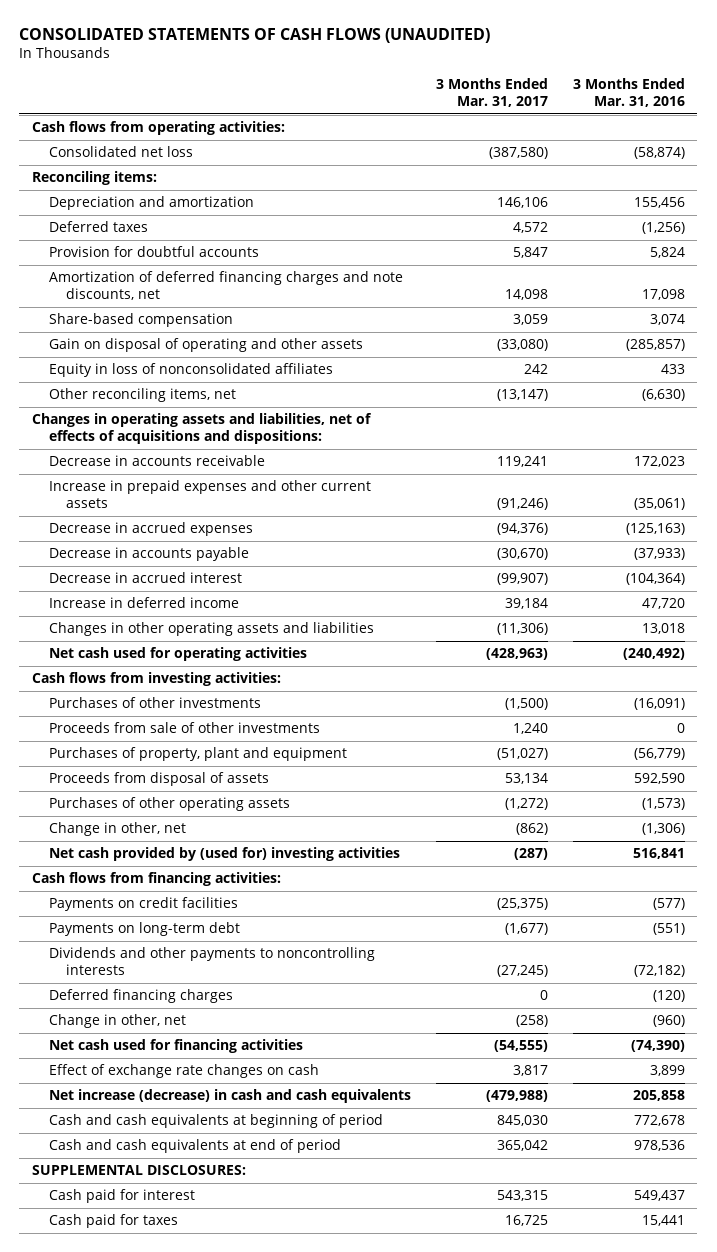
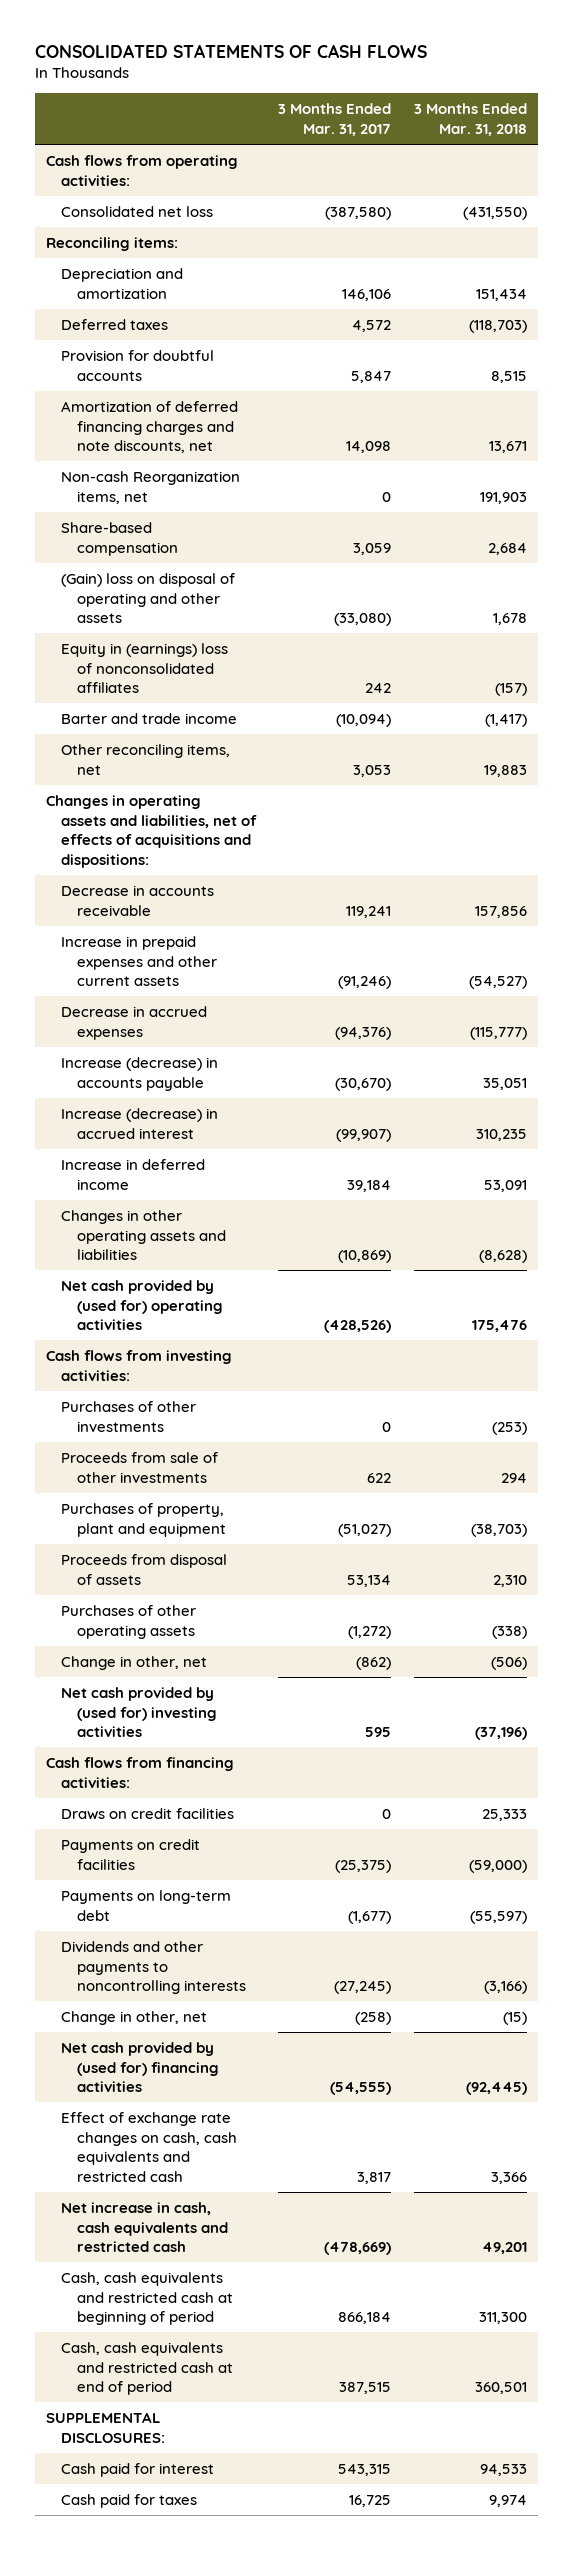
- CONSOLIDATED STATEMENTS OF CASH FLOWS (UNAUDITED)
+ CONSOLIDATED STATEMENTS OF CASH FLOWS
- | 3 Months Ended Mar. 31, 2017 | 3 Months Ended Mar. 31, 2016
+ | 3 Months Ended Mar. 31, 2017 | 3 Months Ended Mar. 31, 2018
+ Non-cash Reorganization items, net | 0 | 191,903
- Gain on disposal of operating and other assets | (33,080) | (285,857)
- Equity in loss of nonconsolidated affiliates | 242 | 433
- Other reconciling items, net | (13,147) | (6,630)
+ (Gain) loss on disposal of operating and other assets | (33,080) | 1,678
+ Equity in (earnings) loss of nonconsolidated affiliates | 242 | (157)
+ Barter and trade income | (10,094) | (1,417)
+ Other reconciling items, net | 3,053 | 19,883
- Decrease in accounts payable | (30,670) | (37,933)
- Decrease in accrued interest | (99,907) | (104,364)
+ Increase (decrease) in accounts payable | (30,670) | 35,051
+ Increase (decrease) in accrued interest | (99,907) | 310,235
- Changes in other operating assets and liabilities | (11,306) | 13,018
- Net cash used for operating activities | (428,963) | (240,492)
+ Changes in other operating assets and liabilities | (10,869) | (8,628)
+ Net cash provided by (used for) operating activities | (428,526) | 175,476
- Purchases of other investments | (1,500) | (16,091)
- Proceeds from sale of other investments | 1,240 | 0
+ Purchases of other investments | 0 | (253)
+ Proceeds from sale of other investments | 622 | 294
- Net cash provided by (used for) investing activities | (287) | 516,841
+ Net cash provided by (used for) investing activities | 595 | (37,196)
+ Draws on credit facilities | 0 | 25,333
- Deferred financing charges | 0 | (120)
- Net cash used for financing activities | (54,555) | (74,390)
- Effect of exchange rate changes on cash | 3,817 | 3,899
- Net increase (decrease) in cash and cash equivalents | (479,988) | 205,858
- Cash and cash equivalents at beginning of period | 845,030 | 772,678
- Cash and cash equivalents at end of period | 365,042 | 978,536
+ Net cash provided by (used for) financing activities | (54,555) | (92,445)
+ Effect of exchange rate changes on cash, cash equivalents and restricted cash | 3,817 | 3,366
+ Net increase in cash, cash equivalents and restricted cash | (478,669) | 49,201
+ Cash, cash equivalents and restricted cash at beginning of period | 866,184 | 311,300
+ Cash, cash equivalents and restricted cash at end of period | 387,515 | 360,501

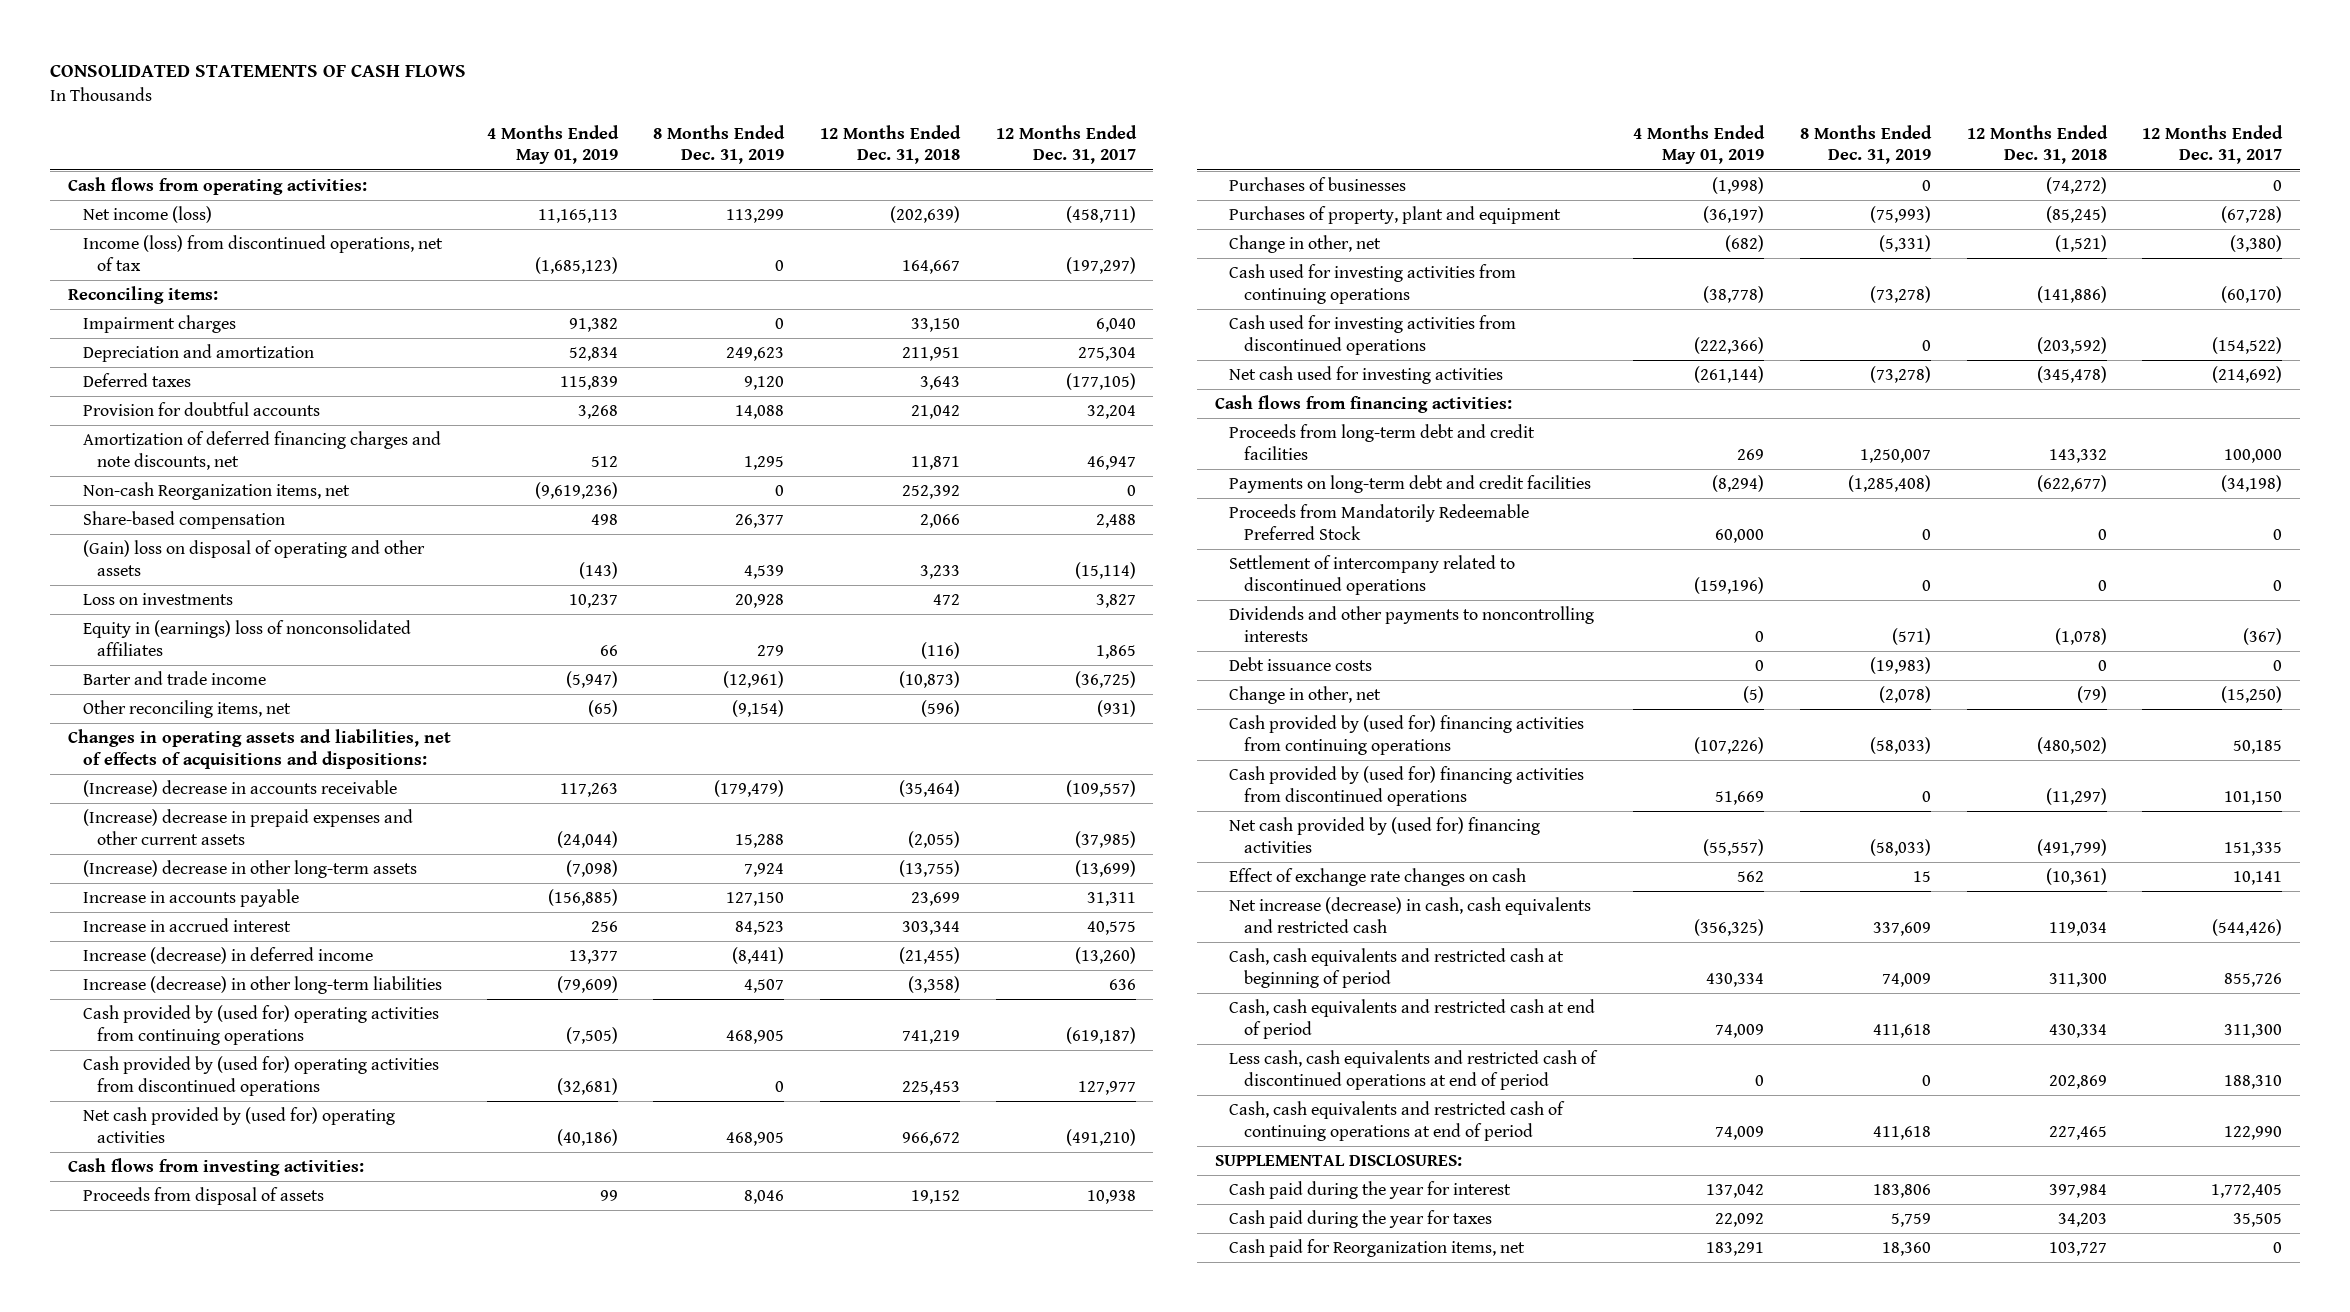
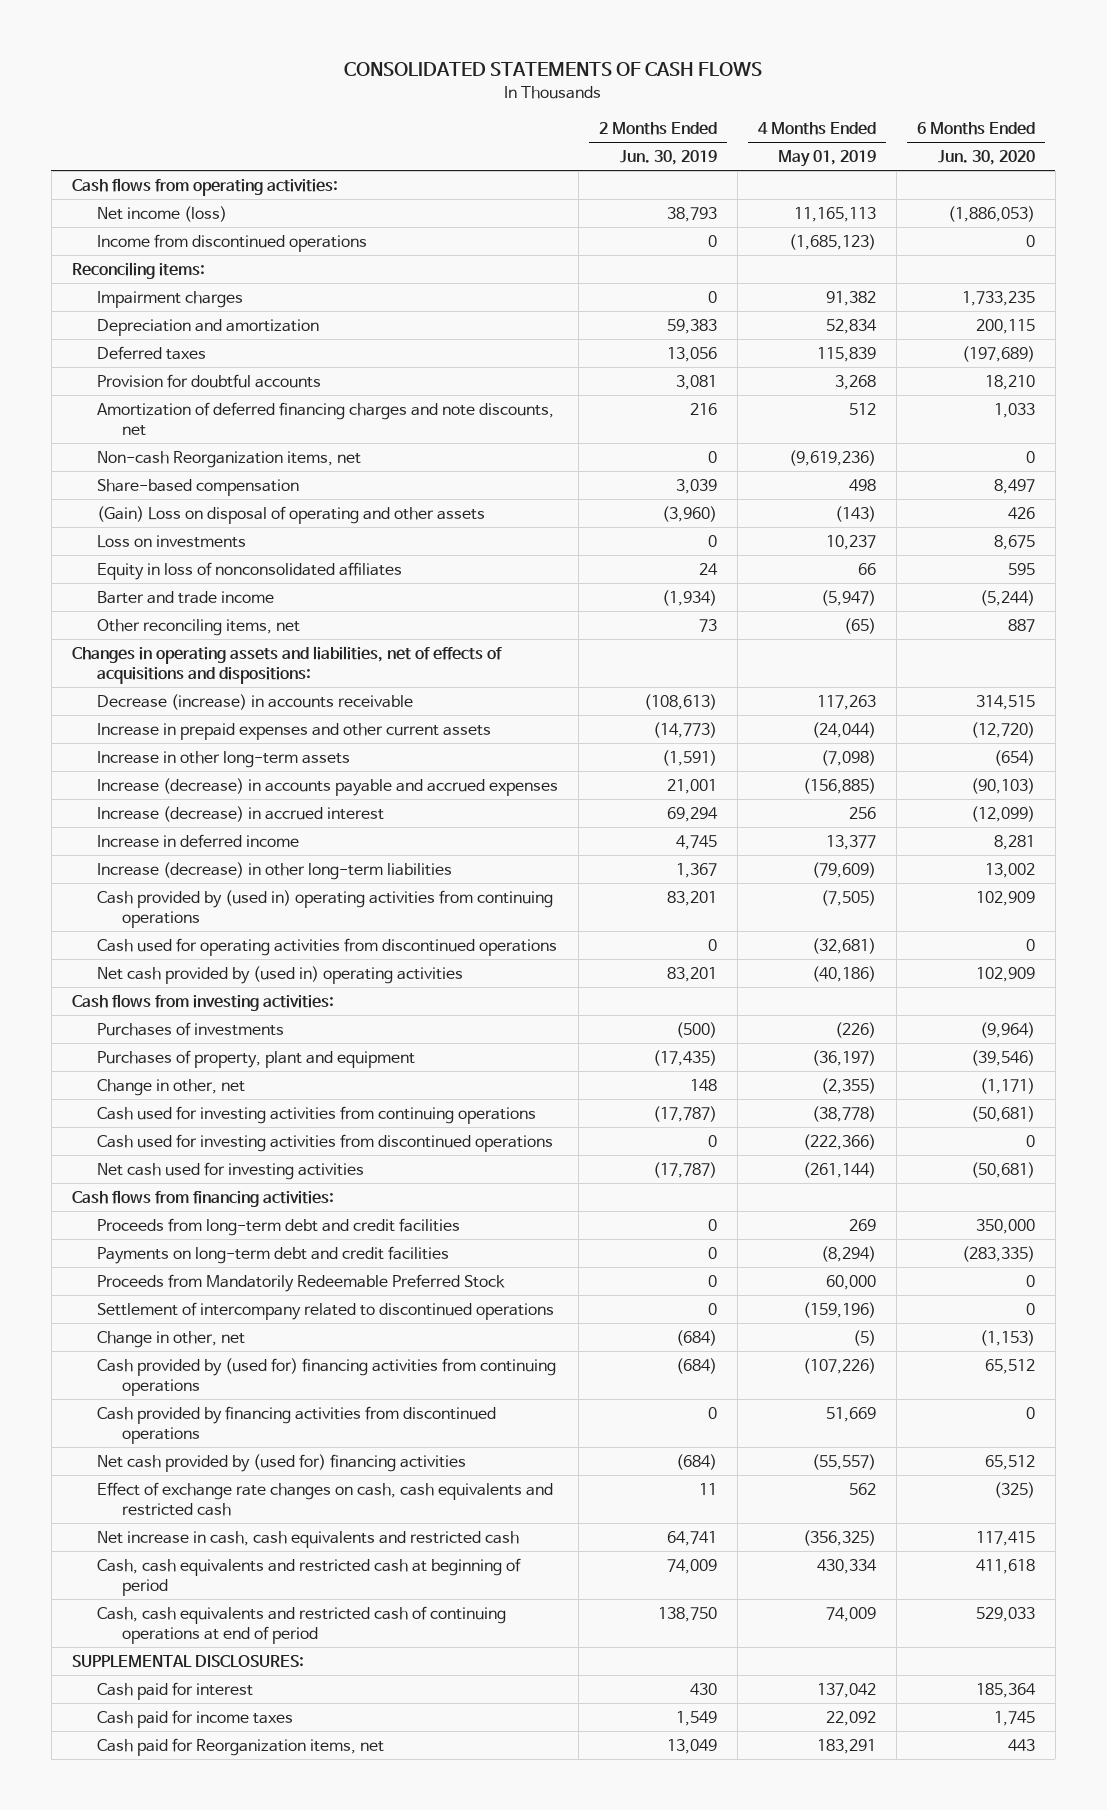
- | 4 Months Ended May 01, 2019 | 8 Months Ended Dec. 31, 2019 | 12 Months Ended Dec. 31, 2018 | 12 Months Ended Dec. 31, 2017
+ | 2 Months Ended Jun. 30, 2019 | 4 Months Ended May 01, 2019 | 6 Months Ended Jun. 30, 2020
- Income (loss) from discontinued operations, net of tax | (1,685,123) | 0 | 164,667 | (197,297)
+ Income from discontinued operations | 0 | (1,685,123) | 0
- (Gain) loss on disposal of operating and other assets | (143) | 4,539 | 3,233 | (15,114)
+ (Gain) Loss on disposal of operating and other assets | (3,960) | (143) | 426
- Equity in (earnings) loss of nonconsolidated affiliates | 66 | 279 | (116) | 1,865
+ Equity in loss of nonconsolidated affiliates | 24 | 66 | 595
- (Increase) decrease in accounts receivable | 117,263 | (179,479) | (35,464) | (109,557)
- (Increase) decrease in prepaid expenses and other current assets | (24,044) | 15,288 | (2,055) | (37,985)
- (Increase) decrease in other long-term assets | (7,098) | 7,924 | (13,755) | (13,699)
- Increase in accounts payable | (156,885) | 127,150 | 23,699 | 31,311
- Increase in accrued interest | 256 | 84,523 | 303,344 | 40,575
- Increase (decrease) in deferred income | 13,377 | (8,441) | (21,455) | (13,260)
+ Decrease (increase) in accounts receivable | (108,613) | 117,263 | 314,515
+ Increase in prepaid expenses and other current assets | (14,773) | (24,044) | (12,720)
+ Increase in other long-term assets | (1,591) | (7,098) | (654)
+ Increase (decrease) in accounts payable and accrued expenses | 21,001 | (156,885) | (90,103)
+ Increase (decrease) in accrued interest | 69,294 | 256 | (12,099)
+ Increase in deferred income | 4,745 | 13,377 | 8,281
- Cash provided by (used for) operating activities from continuing operations | (7,505) | 468,905 | 741,219 | (619,187)
- Cash provided by (used for) operating activities from discontinued operations | (32,681) | 0 | 225,453 | 127,977
- Net cash provided by (used for) operating activities | (40,186) | 468,905 | 966,672 | (491,210)
+ Cash provided by (used in) operating activities from continuing operations | 83,201 | (7,505) | 102,909
+ Cash used for operating activities from discontinued operations | 0 | (32,681) | 0
+ Net cash provided by (used in) operating activities | 83,201 | (40,186) | 102,909
- Proceeds from disposal of assets | 99 | 8,046 | 19,152 | 10,938
- Purchases of businesses | (1,998) | 0 | (74,272) | 0
+ Purchases of investments | (500) | (226) | (9,964)
- Change in other, net | (682) | (5,331) | (1,521) | (3,380)
+ Change in other, net | 148 | (2,355) | (1,171)
- Dividends and other payments to noncontrolling interests | 0 | (571) | (1,078) | (367)
- Debt issuance costs | 0 | (19,983) | 0 | 0
- Cash provided by (used for) financing activities from discontinued operations | 51,669 | 0 | (11,297) | 101,150
+ Cash provided by financing activities from discontinued operations | 0 | 51,669 | 0
- Effect of exchange rate changes on cash | 562 | 15 | (10,361) | 10,141
- Net increase (decrease) in cash, cash equivalents and restricted cash | (356,325) | 337,609 | 119,034 | (544,426)
+ Effect of exchange rate changes on cash, cash equivalents and restricted cash | 11 | 562 | (325)
+ Net increase in cash, cash equivalents and restricted cash | 64,741 | (356,325) | 117,415
- Cash, cash equivalents and restricted cash at end of period | 74,009 | 411,618 | 430,334 | 311,300
- Less cash, cash equivalents and restricted cash of discontinued operations at end of period | 0 | 0 | 202,869 | 188,310
- Cash paid during the year for interest | 137,042 | 183,806 | 397,984 | 1,772,405
- Cash paid during the year for taxes | 22,092 | 5,759 | 34,203 | 35,505
+ Cash paid for interest | 430 | 137,042 | 185,364
+ Cash paid for income taxes | 1,549 | 22,092 | 1,745

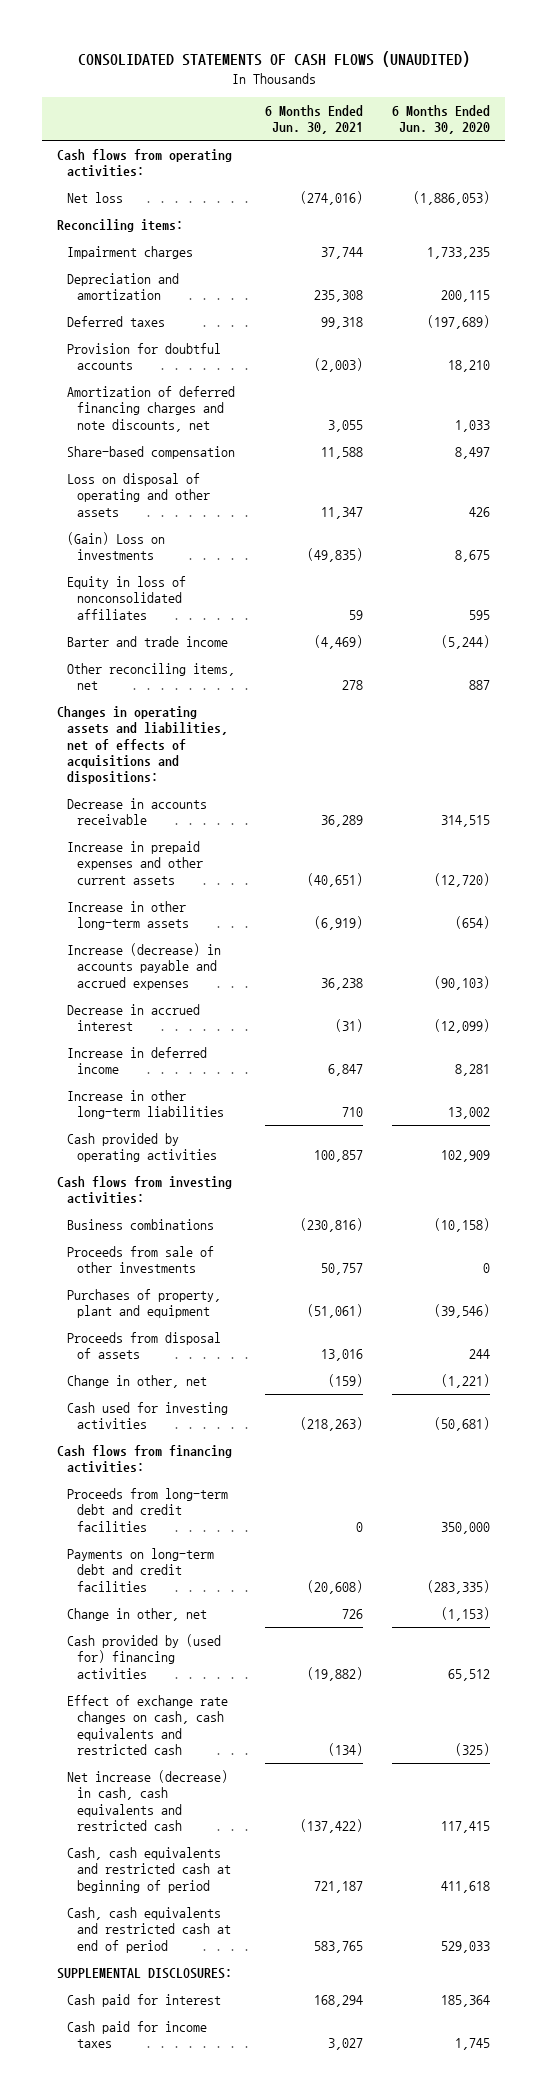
- CONSOLIDATED STATEMENTS OF CASH FLOWS
+ CONSOLIDATED STATEMENTS OF CASH FLOWS (UNAUDITED)
- | 2 Months Ended Jun. 30, 2019 | 4 Months Ended May 01, 2019 | 6 Months Ended Jun. 30, 2020
+ | 6 Months Ended Jun. 30, 2021 | 6 Months Ended Jun. 30, 2020
- Net income (loss) | 38,793 | 11,165,113 | (1,886,053)
- Income from discontinued operations | 0 | (1,685,123) | 0
+ Net loss | (274,016) | (1,886,053)
- Non-cash Reorganization items, net | 0 | (9,619,236) | 0
- (Gain) Loss on disposal of operating and other assets | (3,960) | (143) | 426
- Loss on investments | 0 | 10,237 | 8,675
+ Loss on disposal of operating and other assets | 11,347 | 426
+ (Gain) Loss on investments | (49,835) | 8,675
- Decrease (increase) in accounts receivable | (108,613) | 117,263 | 314,515
+ Decrease in accounts receivable | 36,289 | 314,515
- Increase (decrease) in accrued interest | 69,294 | 256 | (12,099)
+ Decrease in accrued interest | (31) | (12,099)
- Increase (decrease) in other long-term liabilities | 1,367 | (79,609) | 13,002
- Cash provided by (used in) operating activities from continuing operations | 83,201 | (7,505) | 102,909
- Cash used for operating activities from discontinued operations | 0 | (32,681) | 0
- Net cash provided by (used in) operating activities | 83,201 | (40,186) | 102,909
+ Increase in other long-term liabilities | 710 | 13,002
+ Cash provided by operating activities | 100,857 | 102,909
- Purchases of investments | (500) | (226) | (9,964)
+ Business combinations | (230,816) | (10,158)
+ Proceeds from sale of other investments | 50,757 | 0
- Change in other, net | 148 | (2,355) | (1,171)
- Cash used for investing activities from continuing operations | (17,787) | (38,778) | (50,681)
- Cash used for investing activities from discontinued operations | 0 | (222,366) | 0
- Net cash used for investing activities | (17,787) | (261,144) | (50,681)
+ Proceeds from disposal of assets | 13,016 | 244
+ Change in other, net | (159) | (1,221)
+ Cash used for investing activities | (218,263) | (50,681)
- Proceeds from Mandatorily Redeemable Preferred Stock | 0 | 60,000 | 0
- Settlement of intercompany related to discontinued operations | 0 | (159,196) | 0
- Cash provided by (used for) financing activities from continuing operations | (684) | (107,226) | 65,512
- Cash provided by financing activities from discontinued operations | 0 | 51,669 | 0
- Net cash provided by (used for) financing activities | (684) | (55,557) | 65,512
+ Cash provided by (used for) financing activities | (19,882) | 65,512
- Net increase in cash, cash equivalents and restricted cash | 64,741 | (356,325) | 117,415
+ Net increase (decrease) in cash, cash equivalents and restricted cash | (137,422) | 117,415
- Cash, cash equivalents and restricted cash of continuing operations at end of period | 138,750 | 74,009 | 529,033
+ Cash, cash equivalents and restricted cash at end of period | 583,765 | 529,033
- Cash paid for Reorganization items, net | 13,049 | 183,291 | 443

